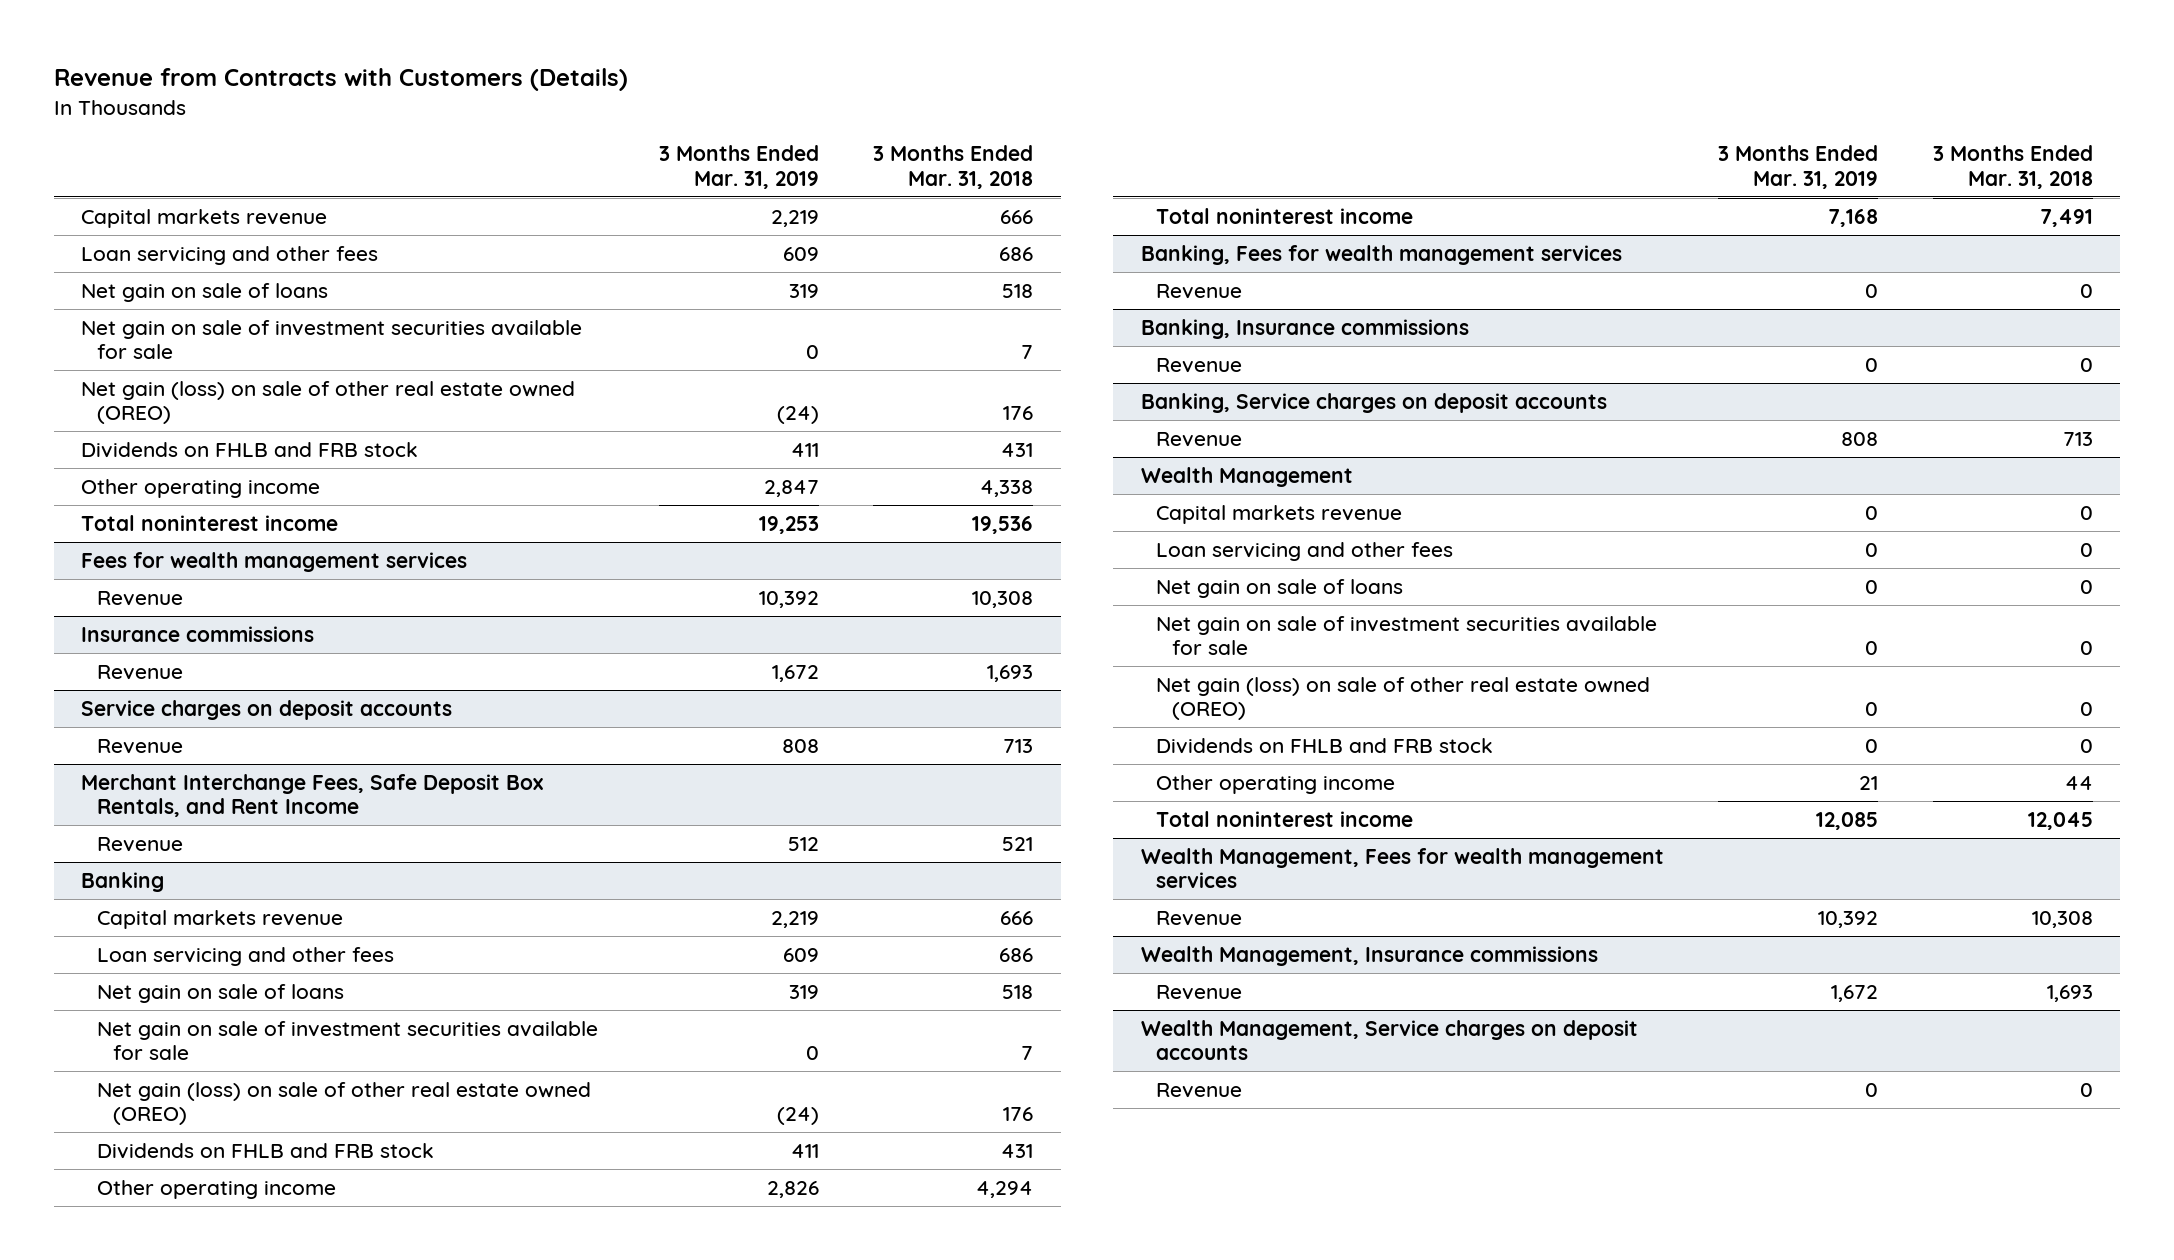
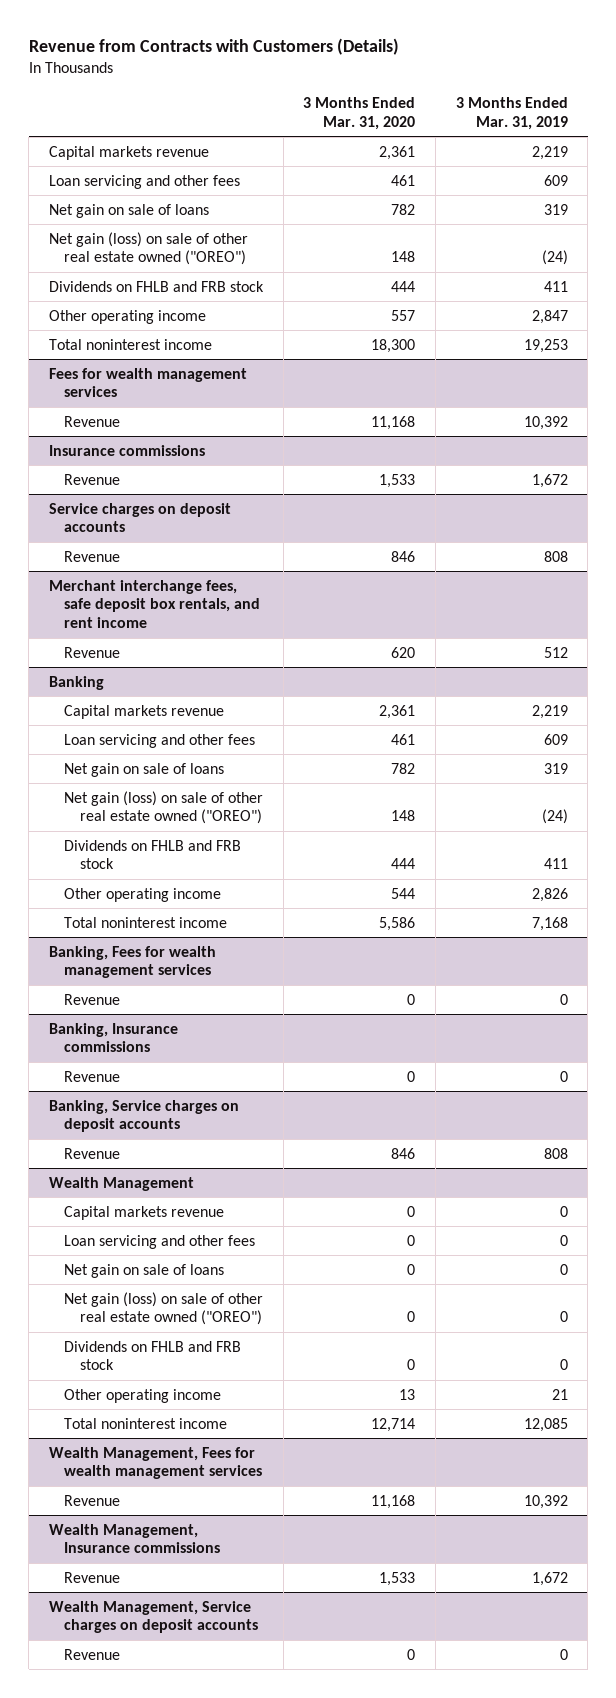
- | 3 Months Ended Mar. 31, 2019 | 3 Months Ended Mar. 31, 2018
+ | 3 Months Ended Mar. 31, 2020 | 3 Months Ended Mar. 31, 2019
- Net gain on sale of investment securities available for sale | 0 | 7
- Net gain (loss) on sale of other real estate owned (OREO) | (24) | 176
+ Net gain (loss) on sale of other real estate owned ("OREO") | 148 | (24)
- Merchant Interchange Fees, Safe Deposit Box Rentals, and Rent Income
+ Merchant interchange fees, safe deposit box rentals, and rent income
@ Banking
- Net gain on sale of investment securities available for sale | 0 | 7
- Net gain (loss) on sale of other real estate owned (OREO) | (24) | 176
+ Net gain (loss) on sale of other real estate owned ("OREO") | 148 | (24)
@ Wealth Management
- Net gain on sale of investment securities available for sale | 0 | 0
- Net gain (loss) on sale of other real estate owned (OREO) | 0 | 0
+ Net gain (loss) on sale of other real estate owned ("OREO") | 0 | 0

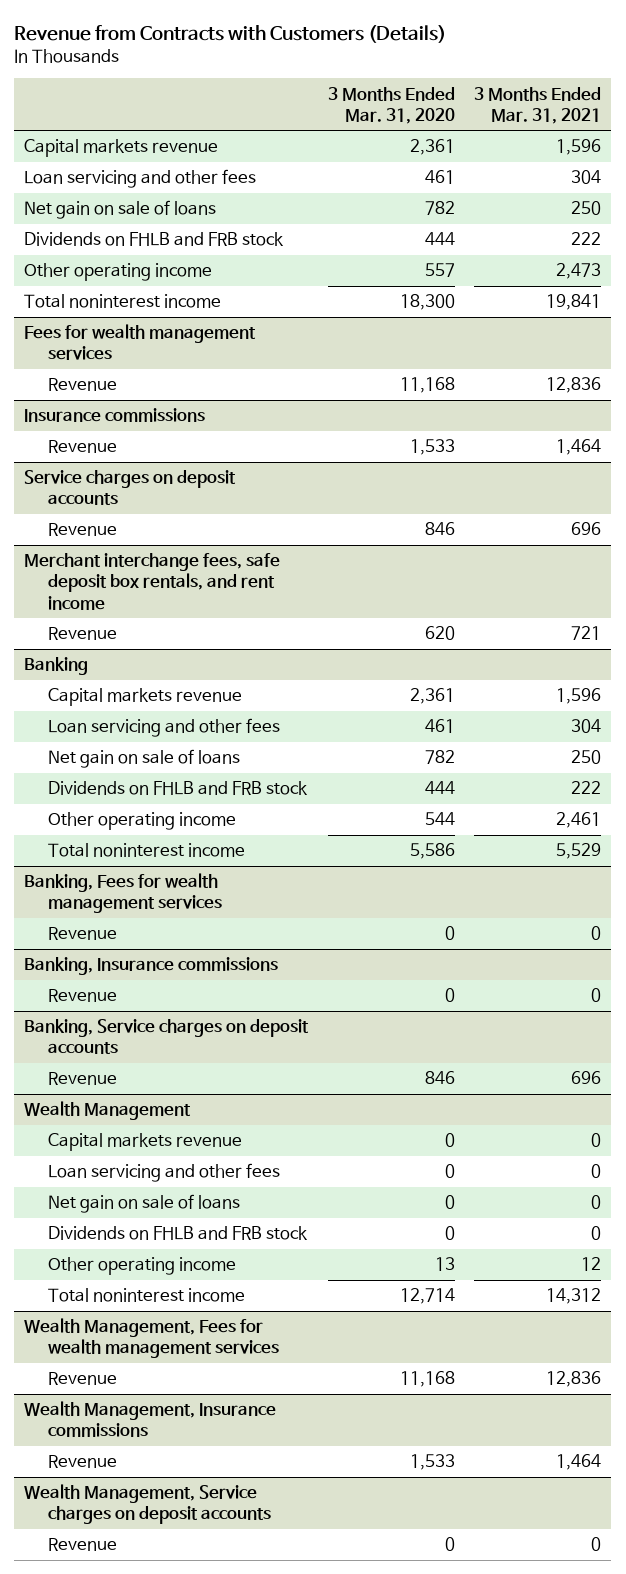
- | 3 Months Ended Mar. 31, 2020 | 3 Months Ended Mar. 31, 2019
+ | 3 Months Ended Mar. 31, 2020 | 3 Months Ended Mar. 31, 2021
- Net gain (loss) on sale of other real estate owned ("OREO") | 148 | (24)
@ Banking
- Net gain (loss) on sale of other real estate owned ("OREO") | 148 | (24)
@ Wealth Management
- Net gain (loss) on sale of other real estate owned ("OREO") | 0 | 0

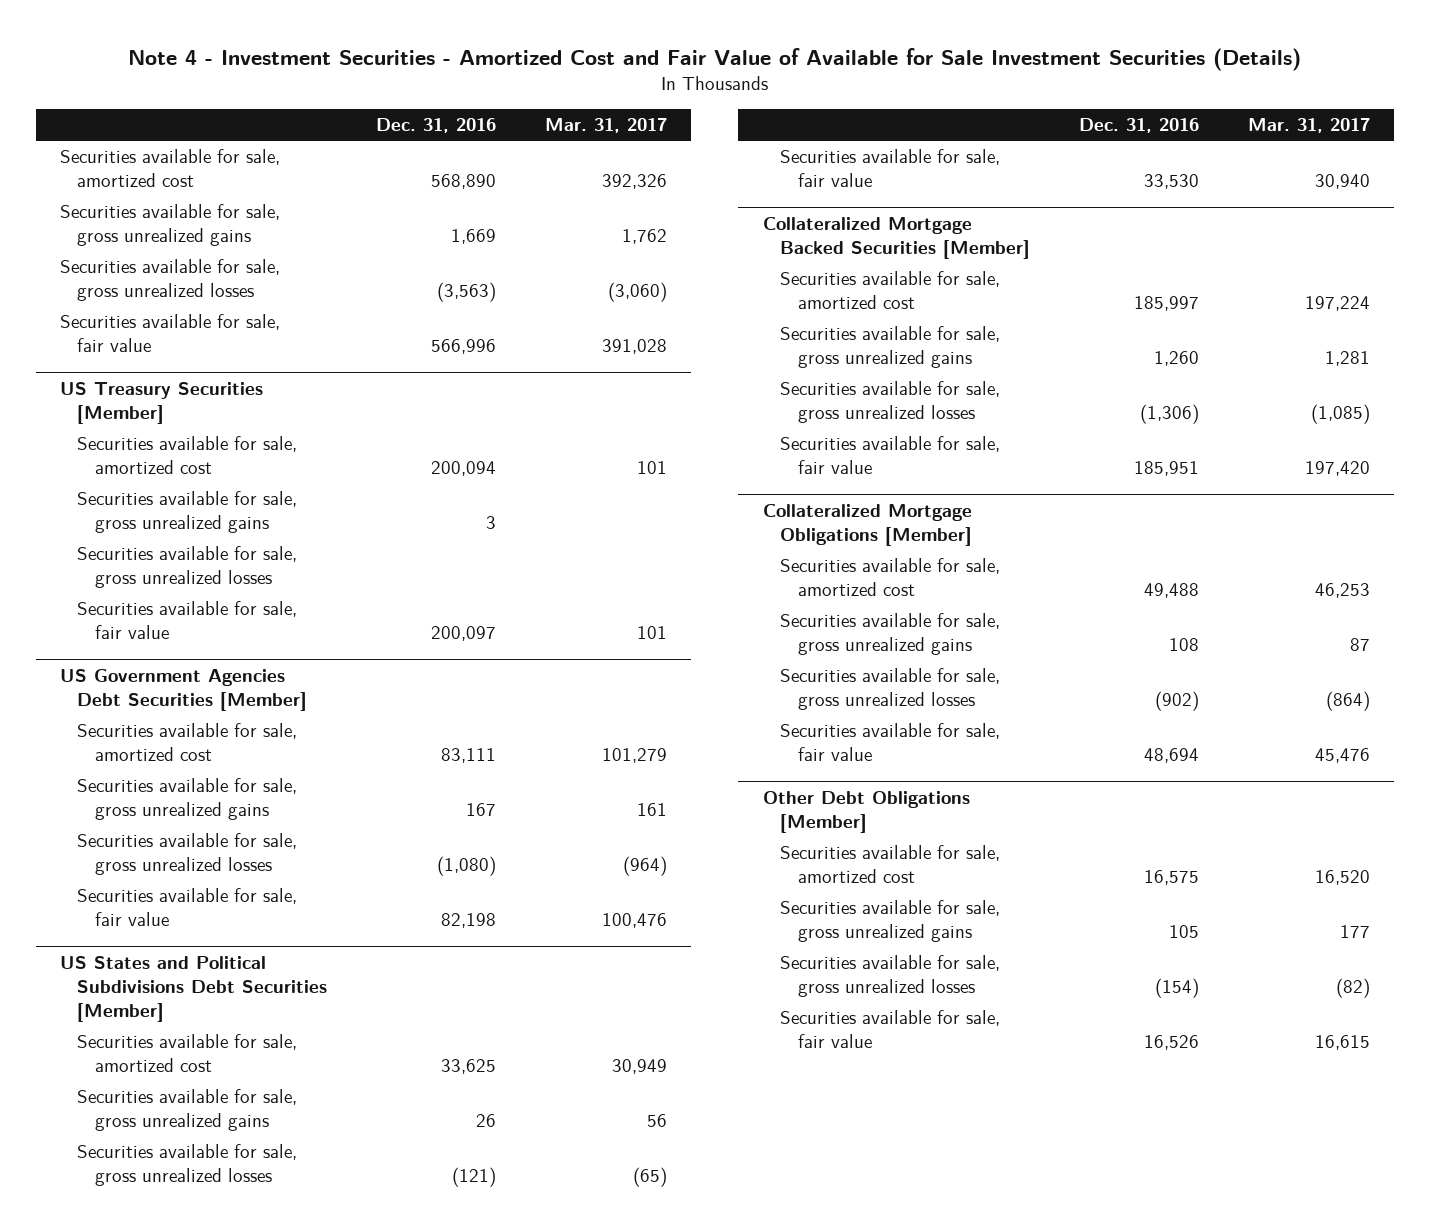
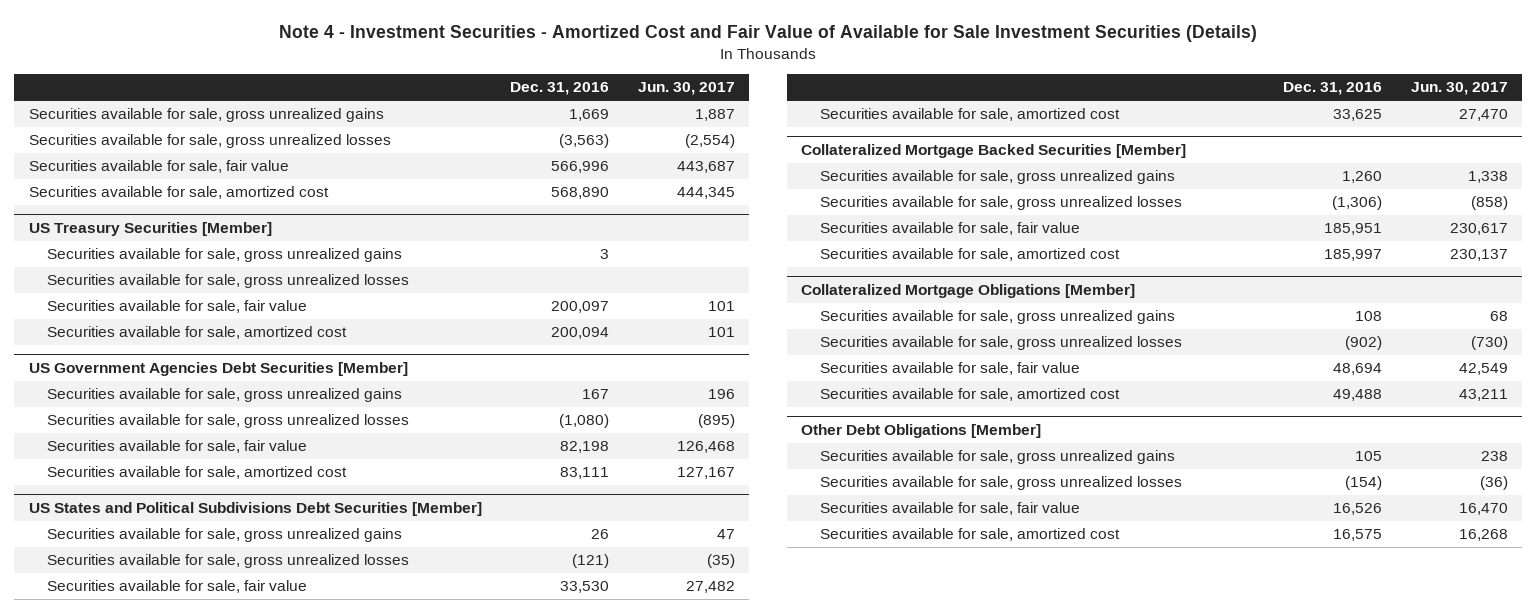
- | Dec. 31, 2016 | Mar. 31, 2017
+ | Dec. 31, 2016 | Jun. 30, 2017
moved down: Securities available for sale, amortized cost | 568,890 | 444,345
@ US Treasury Securities [Member]
moved down: Securities available for sale, amortized cost | 200,094 | 101
@ US Government Agencies Debt Securities [Member]
moved down: Securities available for sale, amortized cost | 83,111 | 127,167
@ US States and Political Subdivisions Debt Securities [Member]
moved down: Securities available for sale, amortized cost | 33,625 | 27,470
@ Collateralized Mortgage Backed Securities [Member]
moved down: Securities available for sale, amortized cost | 185,997 | 230,137
@ Collateralized Mortgage Obligations [Member]
moved down: Securities available for sale, amortized cost | 49,488 | 43,211
@ Other Debt Obligations [Member]
moved down: Securities available for sale, amortized cost | 16,575 | 16,268

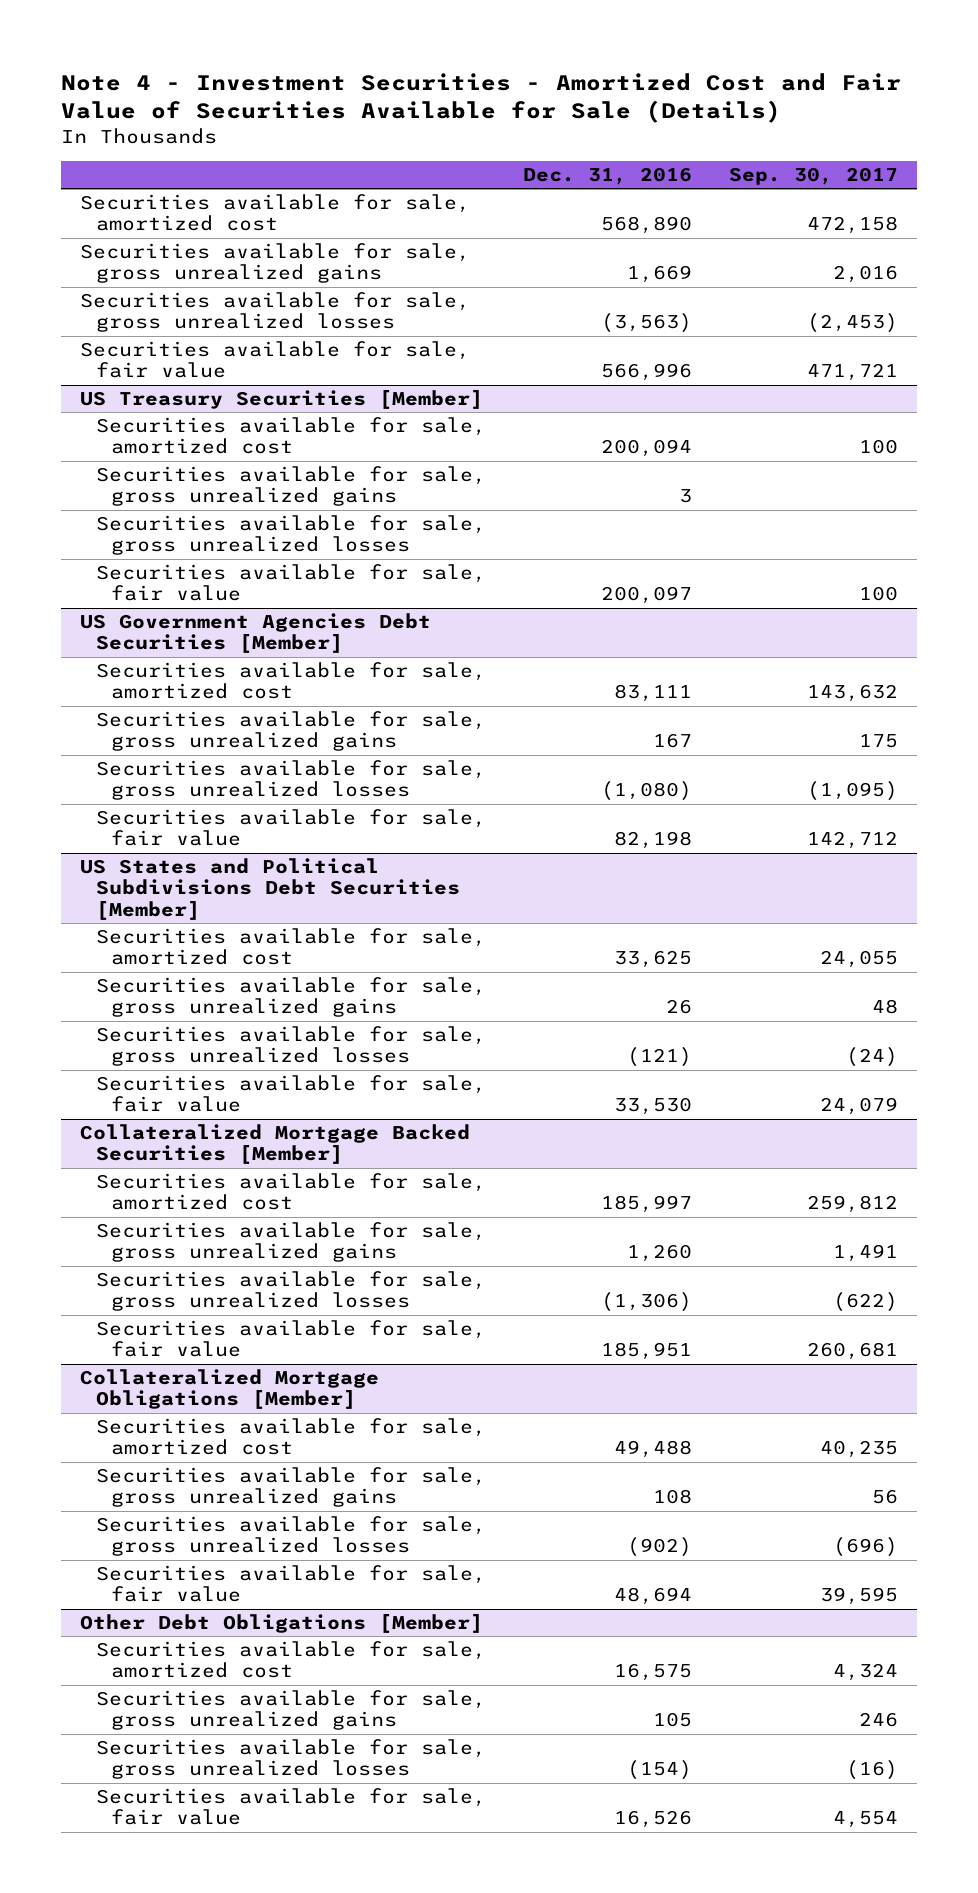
- Note 4 - Investment Securities - Amortized Cost and Fair Value of Available for Sale Investment Securities (Details)
+ Note 4 - Investment Securities - Amortized Cost and Fair Value of Securities Available for Sale (Details)
- | Dec. 31, 2016 | Jun. 30, 2017
+ | Dec. 31, 2016 | Sep. 30, 2017
moved up: Securities available for sale, amortized cost | 568,890 | 472,158
@ US Treasury Securities [Member]
moved up: Securities available for sale, amortized cost | 200,094 | 100
@ US Government Agencies Debt Securities [Member]
moved up: Securities available for sale, amortized cost | 83,111 | 143,632
@ US States and Political Subdivisions Debt Securities [Member]
moved up: Securities available for sale, amortized cost | 33,625 | 24,055
@ Collateralized Mortgage Backed Securities [Member]
moved up: Securities available for sale, amortized cost | 185,997 | 259,812
@ Collateralized Mortgage Obligations [Member]
moved up: Securities available for sale, amortized cost | 49,488 | 40,235
@ Other Debt Obligations [Member]
moved up: Securities available for sale, amortized cost | 16,575 | 4,324

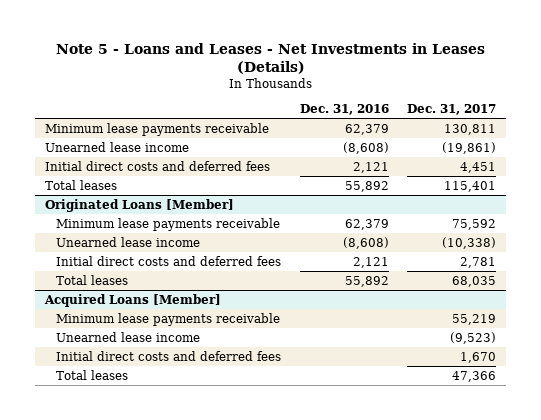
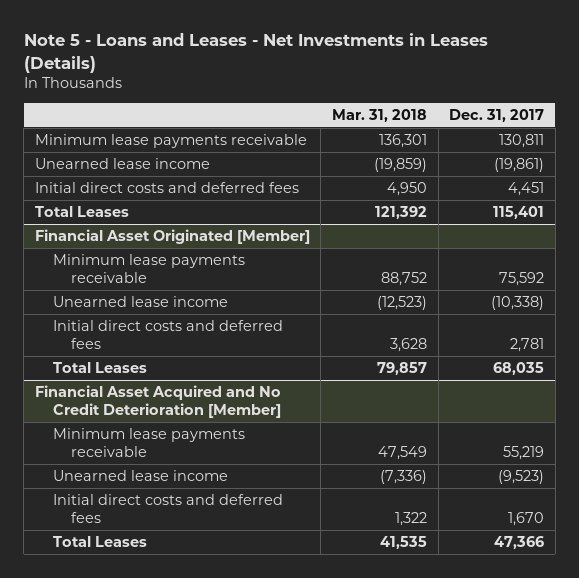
- | Dec. 31, 2016 | Dec. 31, 2017
+ | Mar. 31, 2018 | Dec. 31, 2017
- Total leases | 55,892 | 115,401
- Originated Loans [Member]
+ Total Leases | 121,392 | 115,401
+ Financial Asset Originated [Member]
- Total leases | 55,892 | 68,035
- Acquired Loans [Member]
+ Total Leases | 79,857 | 68,035
+ Financial Asset Acquired and No Credit Deterioration [Member]
- Total leases | | 47,366
+ Total Leases | 41,535 | 47,366

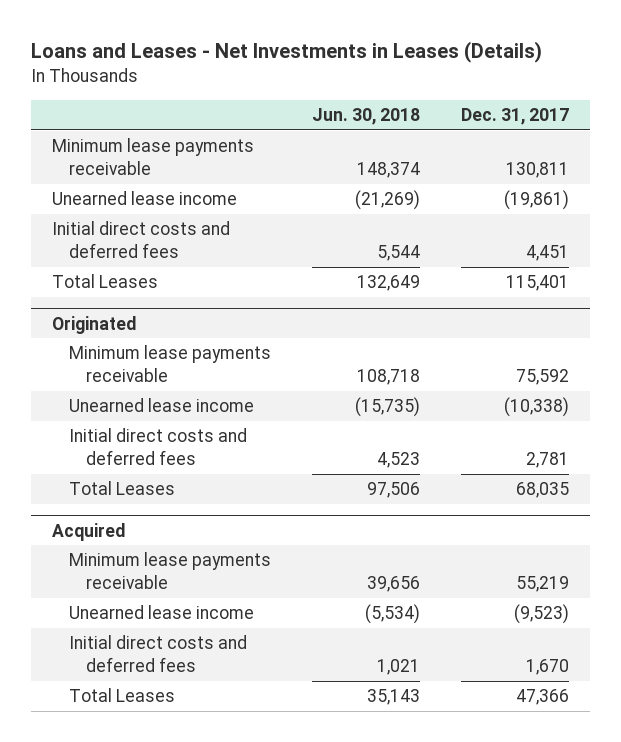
- Note 5 - Loans and Leases - Net Investments in Leases (Details)
+ Loans and Leases - Net Investments in Leases (Details)
- | Mar. 31, 2018 | Dec. 31, 2017
+ | Jun. 30, 2018 | Dec. 31, 2017
- Financial Asset Originated [Member]
+ Originated
- Financial Asset Acquired and No Credit Deterioration [Member]
+ Acquired

